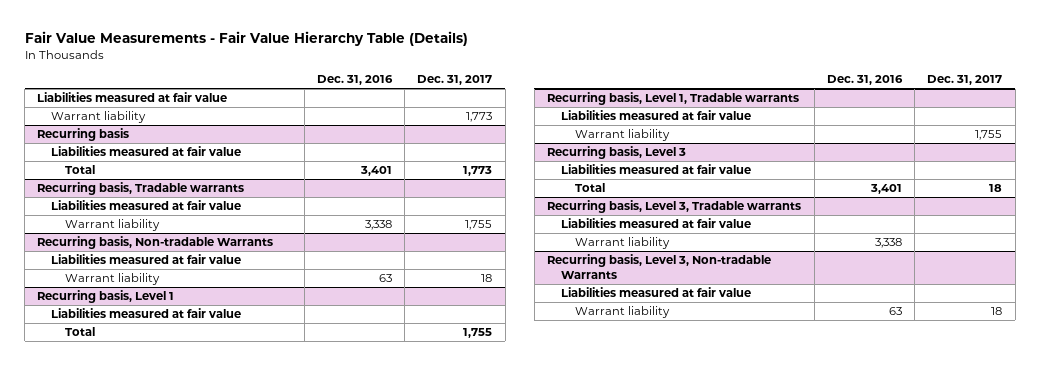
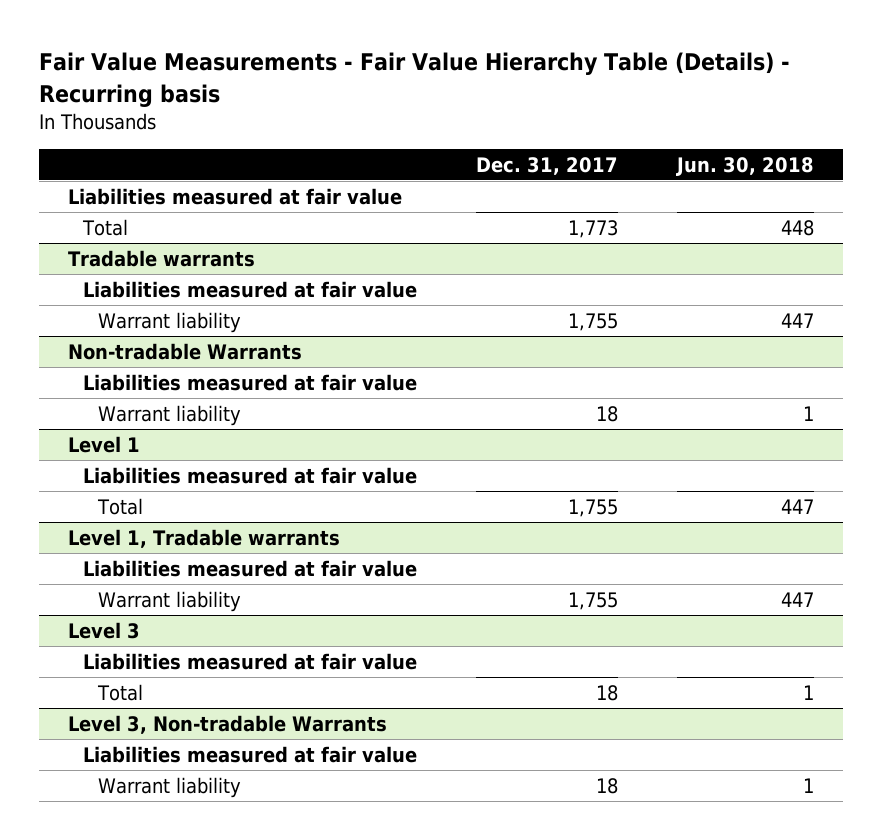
- Fair Value Measurements - Fair Value Hierarchy Table (Details)
+ Fair Value Measurements - Fair Value Hierarchy Table (Details) - Recurring basis
- | Dec. 31, 2016 | Dec. 31, 2017
+ | Dec. 31, 2017 | Jun. 30, 2018
- Warrant liability | | 1,773
- Recurring basis
- Liabilities measured at fair value
- Recurring basis, Tradable warrants
+ Tradable warrants
- Recurring basis, Non-tradable Warrants
+ Non-tradable Warrants
- Recurring basis, Level 1
+ Level 1
- Recurring basis, Level 1, Tradable warrants
+ Level 1, Tradable warrants
- Recurring basis, Level 3
+ Level 3
- Recurring basis, Level 3, Tradable warrants
- Liabilities measured at fair value
- Warrant liability | 3,338 |
- Recurring basis, Level 3, Non-tradable Warrants
+ Level 3, Non-tradable Warrants

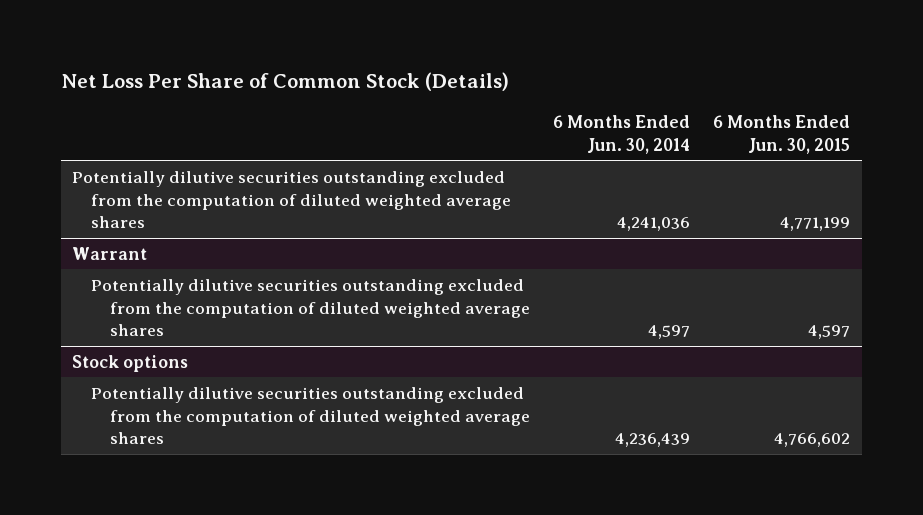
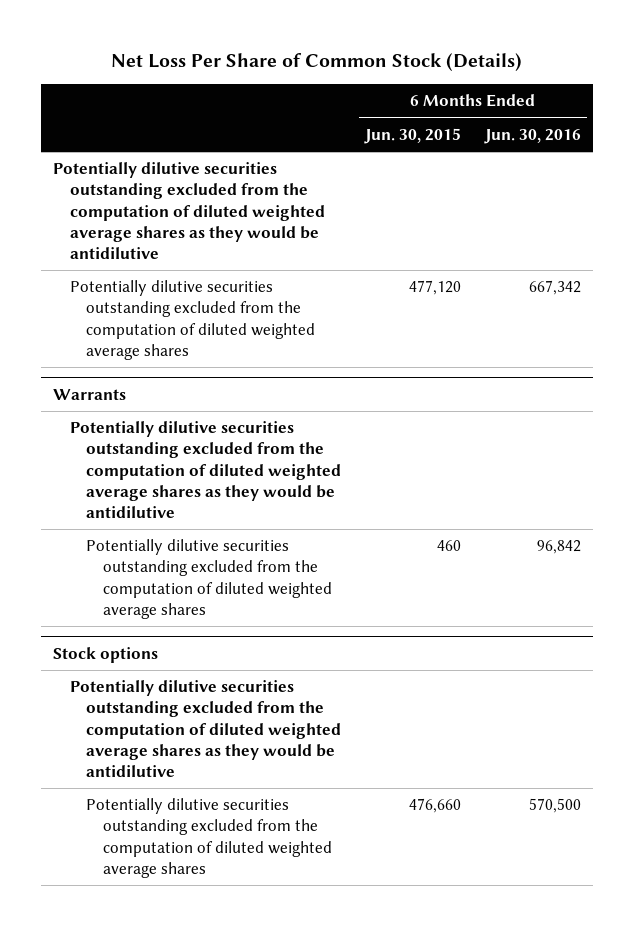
- | 6 Months Ended Jun. 30, 2014 | 6 Months Ended Jun. 30, 2015
+ | 6 Months Ended Jun. 30, 2015 | 6 Months Ended Jun. 30, 2016
- Potentially dilutive securities outstanding excluded from the computation of diluted weighted average shares | 4,241,036 | 4,771,199
- Warrant
- Potentially dilutive securities outstanding excluded from the computation of diluted weighted average shares | 4,597 | 4,597
+ Potentially dilutive securities outstanding excluded from the computation of diluted weighted average shares as they would be antidilutive
+ Potentially dilutive securities outstanding excluded from the computation of diluted weighted average shares | 477,120 | 667,342
+ Warrants
+ Potentially dilutive securities outstanding excluded from the computation of diluted weighted average shares as they would be antidilutive
+ Potentially dilutive securities outstanding excluded from the computation of diluted weighted average shares | 460 | 96,842
@ Stock options
- Potentially dilutive securities outstanding excluded from the computation of diluted weighted average shares | 4,236,439 | 4,766,602
+ Potentially dilutive securities outstanding excluded from the computation of diluted weighted average shares as they would be antidilutive
+ Potentially dilutive securities outstanding excluded from the computation of diluted weighted average shares | 476,660 | 570,500

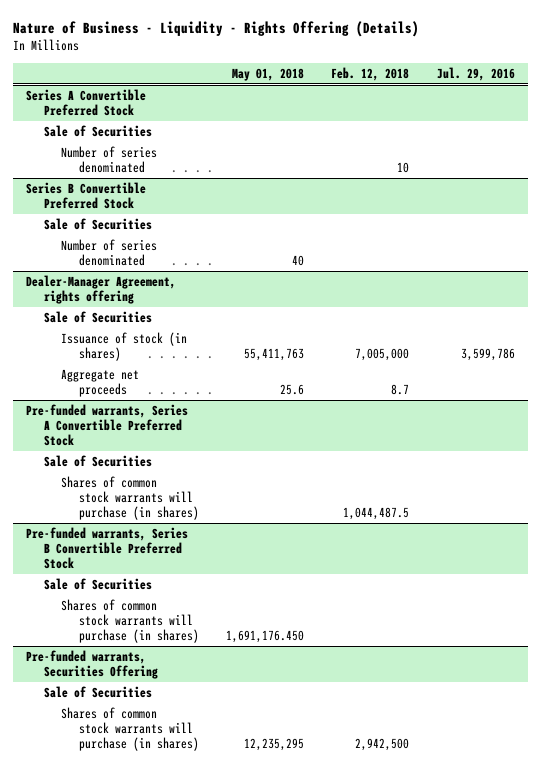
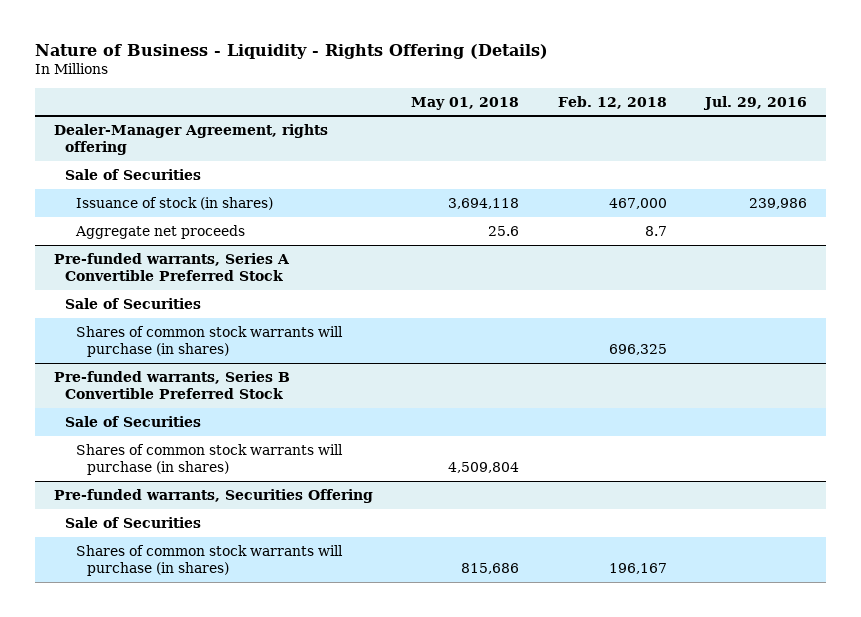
- Series A Convertible Preferred Stock
- Sale of Securities
- Number of series denominated | | 10 |
- Series B Convertible Preferred Stock
- Sale of Securities
- Number of series denominated | 40 | |
@ Dealer-Manager Agreement, rights offering
- Issuance of stock (in shares) | 55,411,763 | 7,005,000 | 3,599,786
+ Issuance of stock (in shares) | 3,694,118 | 467,000 | 239,986
@ Pre-funded warrants, Series A Convertible Preferred Stock
- Shares of common stock warrants will purchase (in shares) | | 1,044,487.5 |
+ Shares of common stock warrants will purchase (in shares) | | 696,325 |
@ Pre-funded warrants, Series B Convertible Preferred Stock
- Shares of common stock warrants will purchase (in shares) | 1,691,176.450 | |
+ Shares of common stock warrants will purchase (in shares) | 4,509,804 | |
@ Pre-funded warrants, Securities Offering
- Shares of common stock warrants will purchase (in shares) | 12,235,295 | 2,942,500 |
+ Shares of common stock warrants will purchase (in shares) | 815,686 | 196,167 |

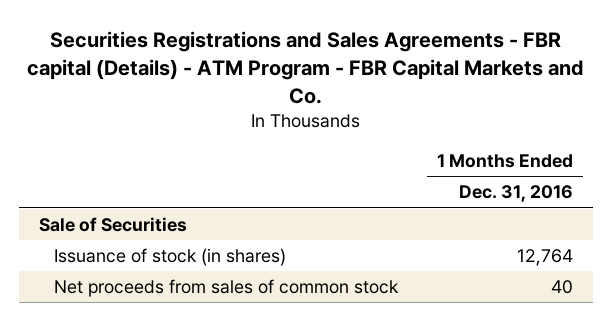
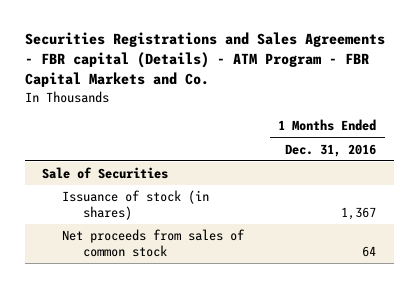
- Issuance of stock (in shares) | 12,764
- Net proceeds from sales of common stock | 40
+ Issuance of stock (in shares) | 1,367
+ Net proceeds from sales of common stock | 64

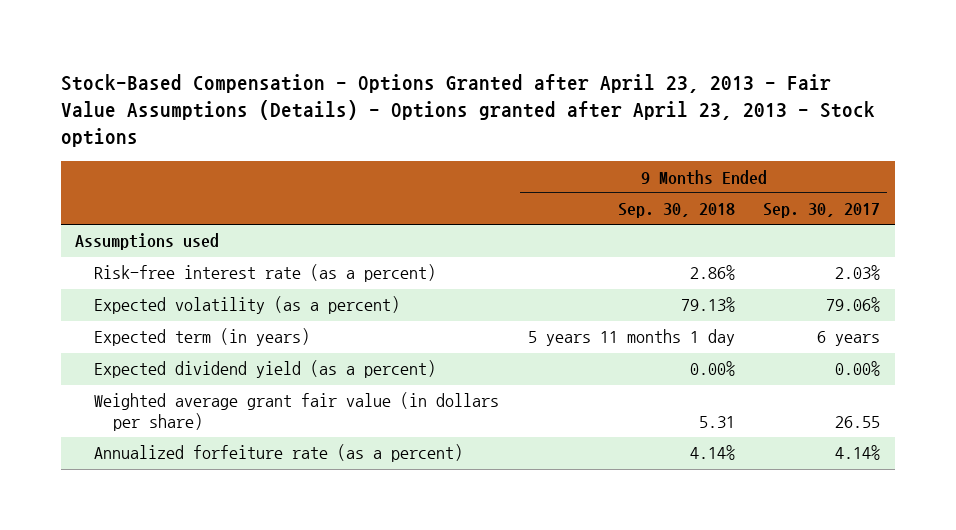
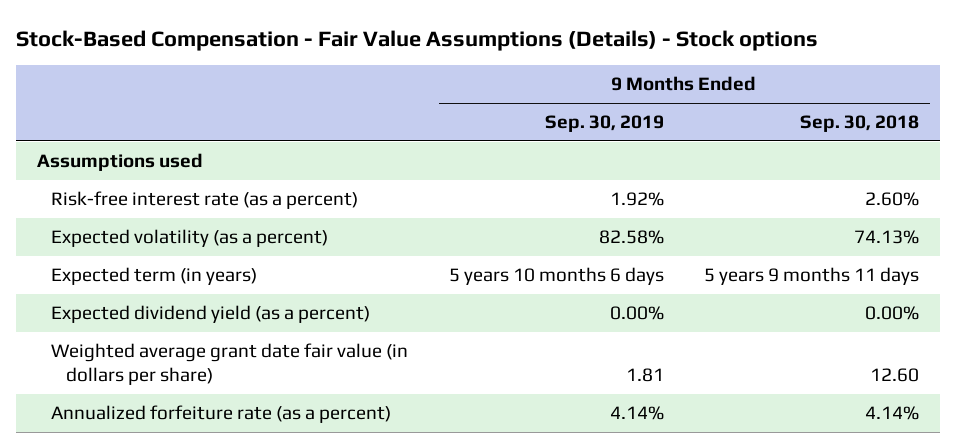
- Stock-Based Compensation - Options Granted after April 23, 2013 - Fair Value Assumptions (Details) - Options granted after April 23, 2013 - Stock options
+ Stock-Based Compensation - Fair Value Assumptions (Details) - Stock options
- | 9 Months Ended Sep. 30, 2018 | 9 Months Ended Sep. 30, 2017
+ | 9 Months Ended Sep. 30, 2019 | 9 Months Ended Sep. 30, 2018
- Risk-free interest rate (as a percent) | 2.86% | 2.03%
- Expected volatility (as a percent) | 79.13% | 79.06%
- Expected term (in years) | 5 years 11 months 1 day | 6 years
+ Risk-free interest rate (as a percent) | 1.92% | 2.60%
+ Expected volatility (as a percent) | 82.58% | 74.13%
+ Expected term (in years) | 5 years 10 months 6 days | 5 years 9 months 11 days
- Weighted average grant fair value (in dollars per share) | 5.31 | 26.55
+ Weighted average grant date fair value (in dollars per share) | 1.81 | 12.60

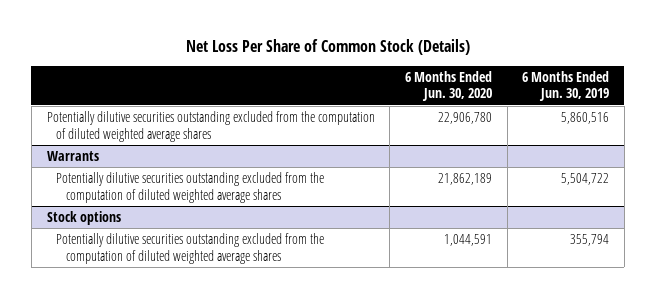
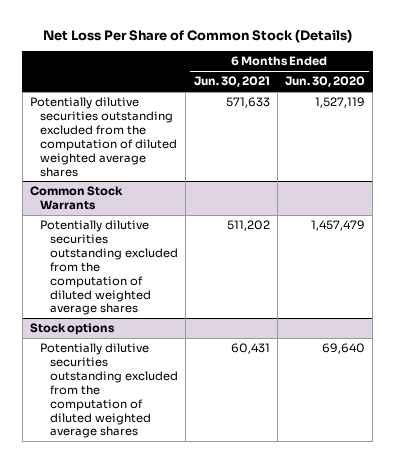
- | 6 Months Ended Jun. 30, 2020 | 6 Months Ended Jun. 30, 2019
+ | 6 Months Ended Jun. 30, 2021 | 6 Months Ended Jun. 30, 2020
- Potentially dilutive securities outstanding excluded from the computation of diluted weighted average shares | 22,906,780 | 5,860,516
- Warrants
- Potentially dilutive securities outstanding excluded from the computation of diluted weighted average shares | 21,862,189 | 5,504,722
+ Potentially dilutive securities outstanding excluded from the computation of diluted weighted average shares | 571,633 | 1,527,119
+ Common Stock Warrants
+ Potentially dilutive securities outstanding excluded from the computation of diluted weighted average shares | 511,202 | 1,457,479
@ Stock options
- Potentially dilutive securities outstanding excluded from the computation of diluted weighted average shares | 1,044,591 | 355,794
+ Potentially dilutive securities outstanding excluded from the computation of diluted weighted average shares | 60,431 | 69,640

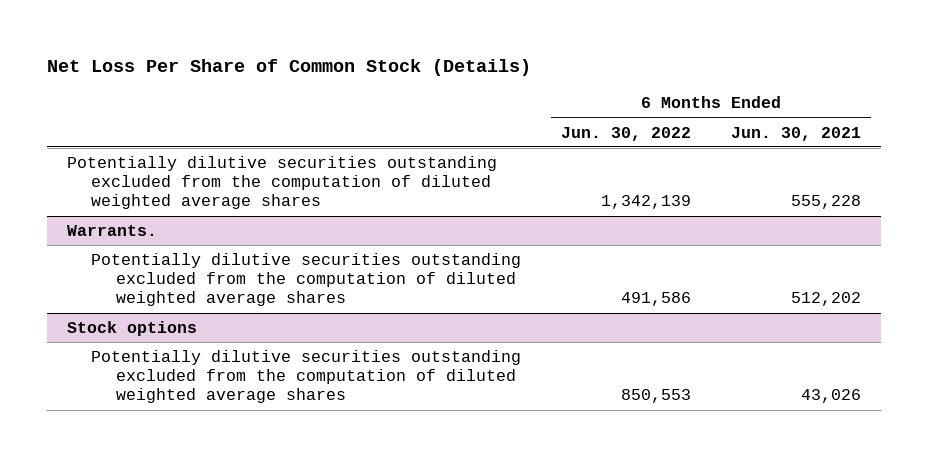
- | 6 Months Ended Jun. 30, 2021 | 6 Months Ended Jun. 30, 2020
+ | 6 Months Ended Jun. 30, 2022 | 6 Months Ended Jun. 30, 2021
- Potentially dilutive securities outstanding excluded from the computation of diluted weighted average shares | 571,633 | 1,527,119
- Common Stock Warrants
- Potentially dilutive securities outstanding excluded from the computation of diluted weighted average shares | 511,202 | 1,457,479
+ Potentially dilutive securities outstanding excluded from the computation of diluted weighted average shares | 1,342,139 | 555,228
+ Warrants.
+ Potentially dilutive securities outstanding excluded from the computation of diluted weighted average shares | 491,586 | 512,202
@ Stock options
- Potentially dilutive securities outstanding excluded from the computation of diluted weighted average shares | 60,431 | 69,640
+ Potentially dilutive securities outstanding excluded from the computation of diluted weighted average shares | 850,553 | 43,026

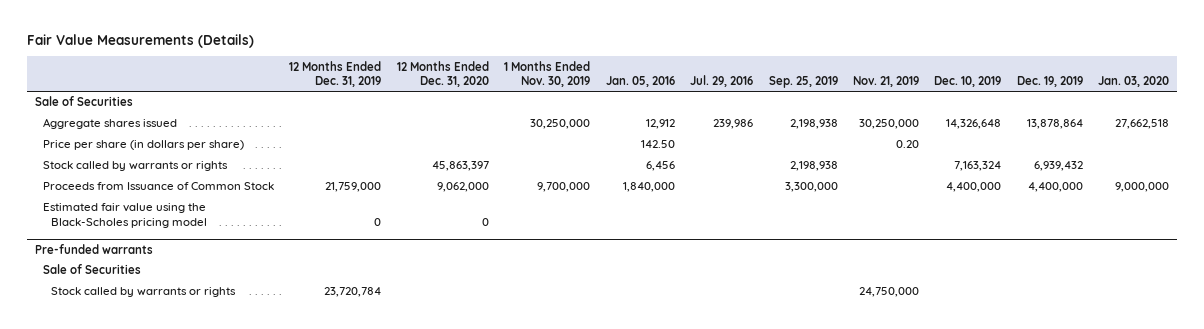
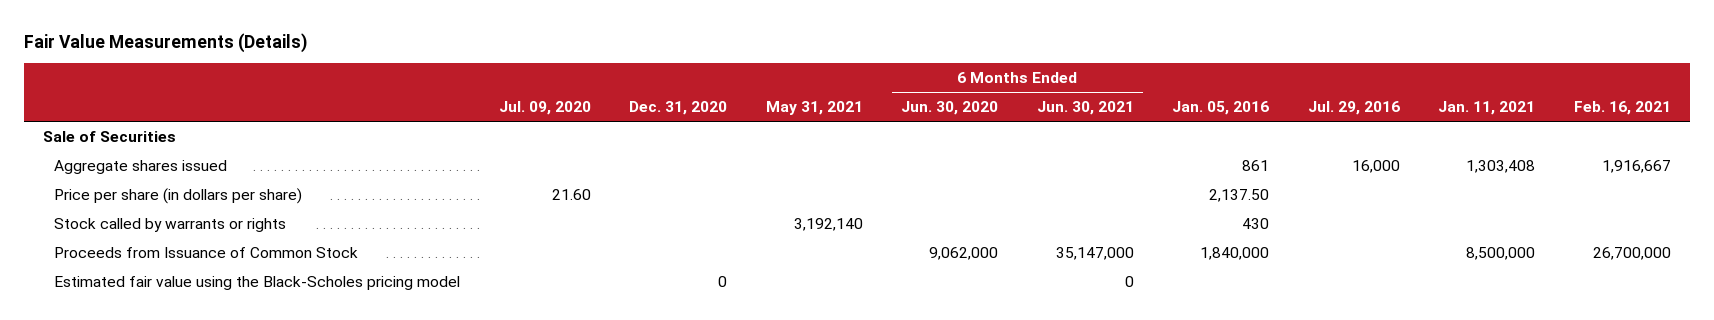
- | 12 Months Ended Dec. 31, 2019 | 12 Months Ended Dec. 31, 2020 | 1 Months Ended Nov. 30, 2019 | Jan. 05, 2016 | Jul. 29, 2016 | Sep. 25, 2019 | Nov. 21, 2019 | Dec. 10, 2019 | Dec. 19, 2019 | Jan. 03, 2020
+ | Jul. 09, 2020 | Dec. 31, 2020 | May 31, 2021 | 6 Months Ended Jun. 30, 2020 | 6 Months Ended Jun. 30, 2021 | Jan. 05, 2016 | Jul. 29, 2016 | Jan. 11, 2021 | Feb. 16, 2021
- Aggregate shares issued | | | 30,250,000 | 12,912 | 239,986 | 2,198,938 | 30,250,000 | 14,326,648 | 13,878,864 | 27,662,518
- Price per share (in dollars per share) | | | | 142.50 | | | 0.20 | | |
- Stock called by warrants or rights | | 45,863,397 | | 6,456 | | 2,198,938 | | 7,163,324 | 6,939,432 |
+ Aggregate shares issued | | | | | | 861 | 16,000 | 1,303,408 | 1,916,667
+ Price per share (in dollars per share) | 21.60 | | | | | 2,137.50 | | |
+ Stock called by warrants or rights | | | 3,192,140 | | | 430 | | |
- Pre-funded warrants
- Sale of Securities
- Stock called by warrants or rights | 23,720,784 | | | | | | 24,750,000 | | |

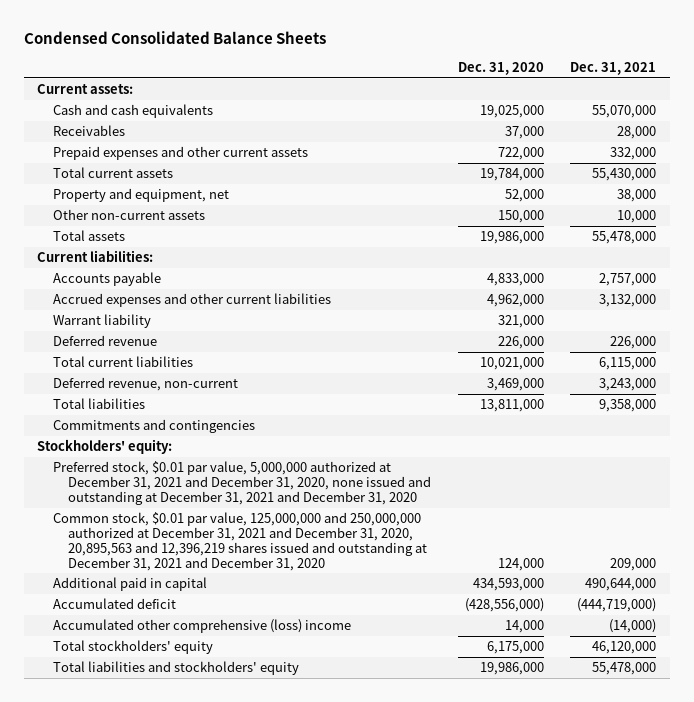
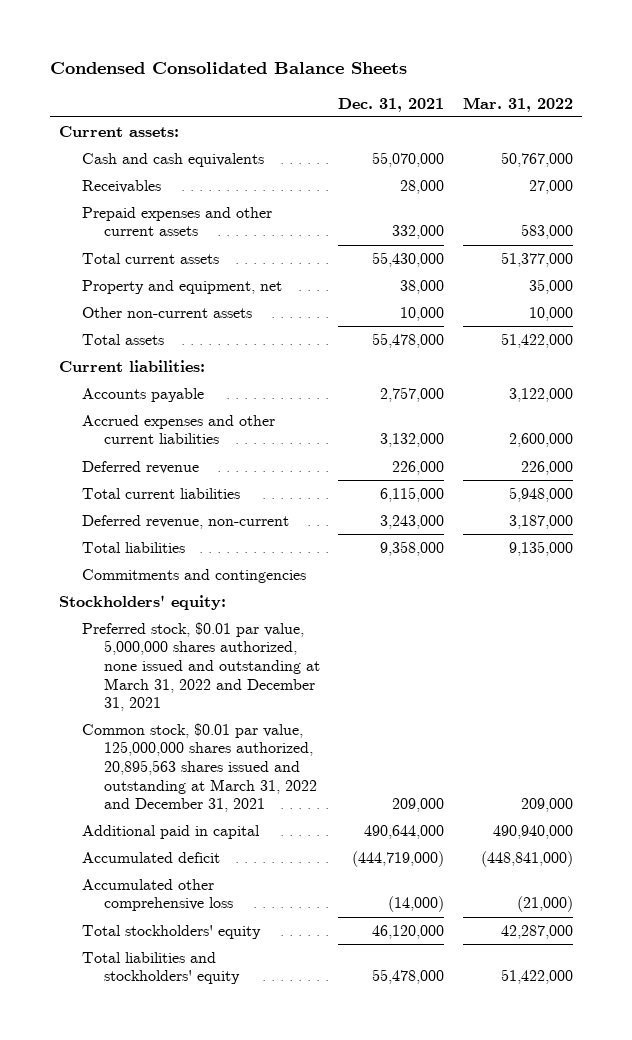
- | Dec. 31, 2020 | Dec. 31, 2021
+ | Dec. 31, 2021 | Mar. 31, 2022
- Warrant liability | 321,000 |
- Preferred stock, $0.01 par value, 5,000,000 authorized at December 31, 2021 and December 31, 2020, none issued and outstanding at December 31, 2021 and December 31, 2020
- Common stock, $0.01 par value, 125,000,000 and 250,000,000 authorized at December 31, 2021 and December 31, 2020, 20,895,563 and 12,396,219 shares issued and outstanding at December 31, 2021 and December 31, 2020 | 124,000 | 209,000
+ Preferred stock, $0.01 par value, 5,000,000 shares authorized, none issued and outstanding at March 31, 2022 and December 31, 2021
+ Common stock, $0.01 par value, 125,000,000 shares authorized, 20,895,563 shares issued and outstanding at March 31, 2022 and December 31, 2021 | 209,000 | 209,000
- Accumulated other comprehensive (loss) income | 14,000 | (14,000)
+ Accumulated other comprehensive loss | (14,000) | (21,000)

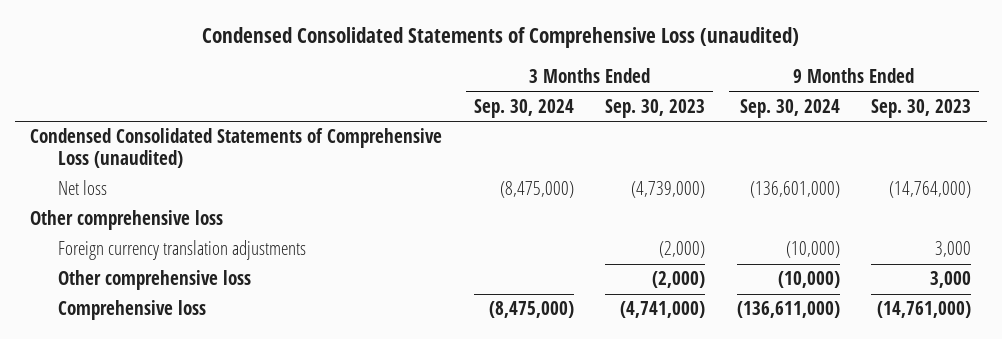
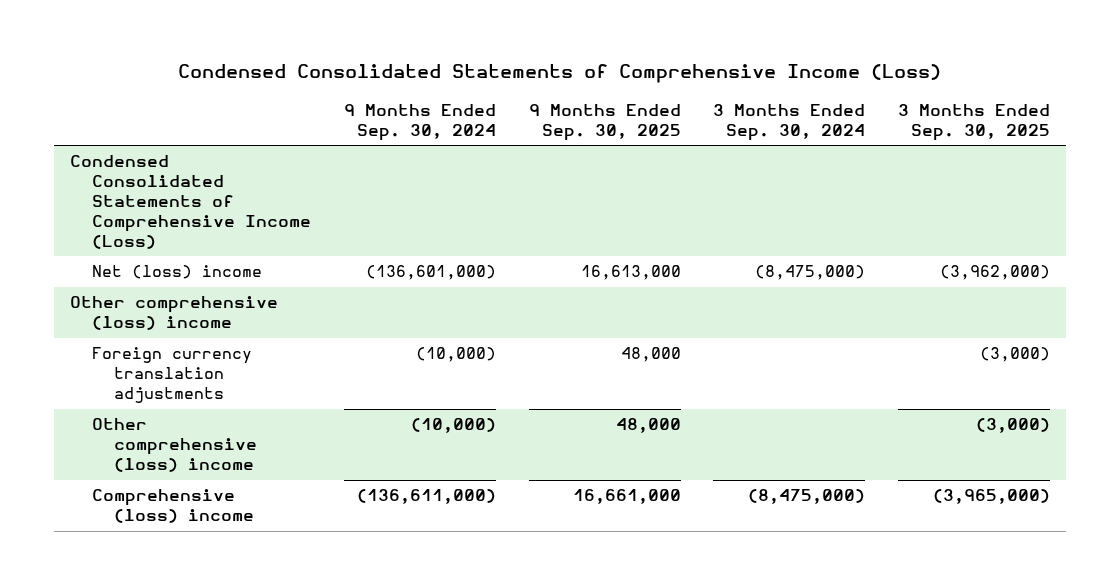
- Condensed Consolidated Statements of Comprehensive Loss (unaudited)
+ Condensed Consolidated Statements of Comprehensive Income (Loss)
- | 3 Months Ended Sep. 30, 2024 | 3 Months Ended Sep. 30, 2023 | 9 Months Ended Sep. 30, 2024 | 9 Months Ended Sep. 30, 2023
+ | 9 Months Ended Sep. 30, 2024 | 9 Months Ended Sep. 30, 2025 | 3 Months Ended Sep. 30, 2024 | 3 Months Ended Sep. 30, 2025
- Condensed Consolidated Statements of Comprehensive Loss (unaudited)
- Net loss | (8,475,000) | (4,739,000) | (136,601,000) | (14,764,000)
- Other comprehensive loss
+ Condensed Consolidated Statements of Comprehensive Income (Loss)
+ Net (loss) income | (136,601,000) | 16,613,000 | (8,475,000) | (3,962,000)
+ Other comprehensive (loss) income
- Other comprehensive loss | | (2,000) | (10,000) | 3,000
- Comprehensive loss | (8,475,000) | (4,741,000) | (136,611,000) | (14,761,000)
+ Other comprehensive (loss) income | (10,000) | 48,000 | | (3,000)
+ Comprehensive (loss) income | (136,611,000) | 16,661,000 | (8,475,000) | (3,965,000)

